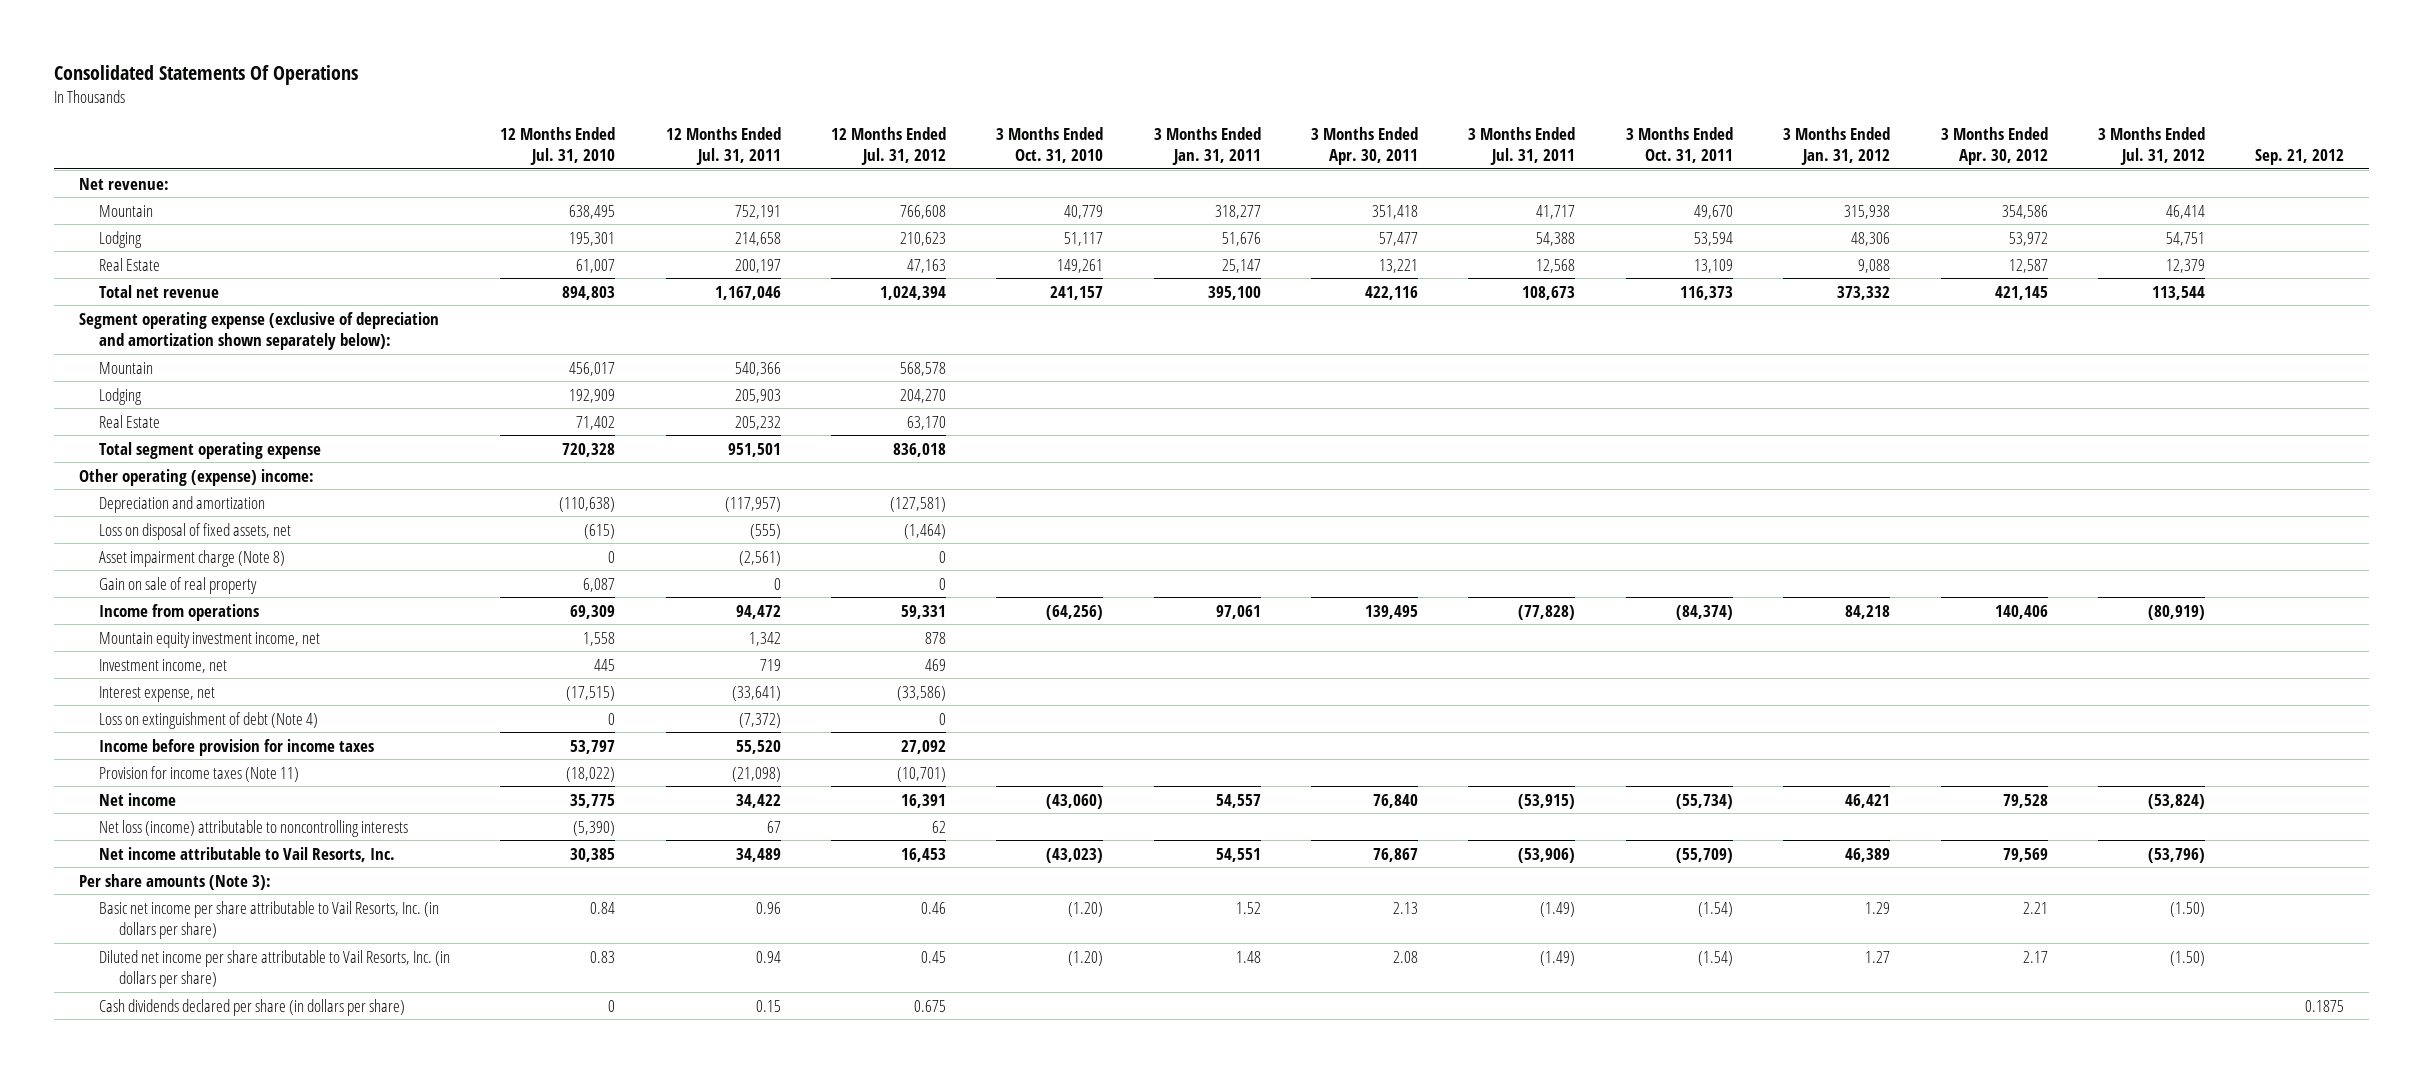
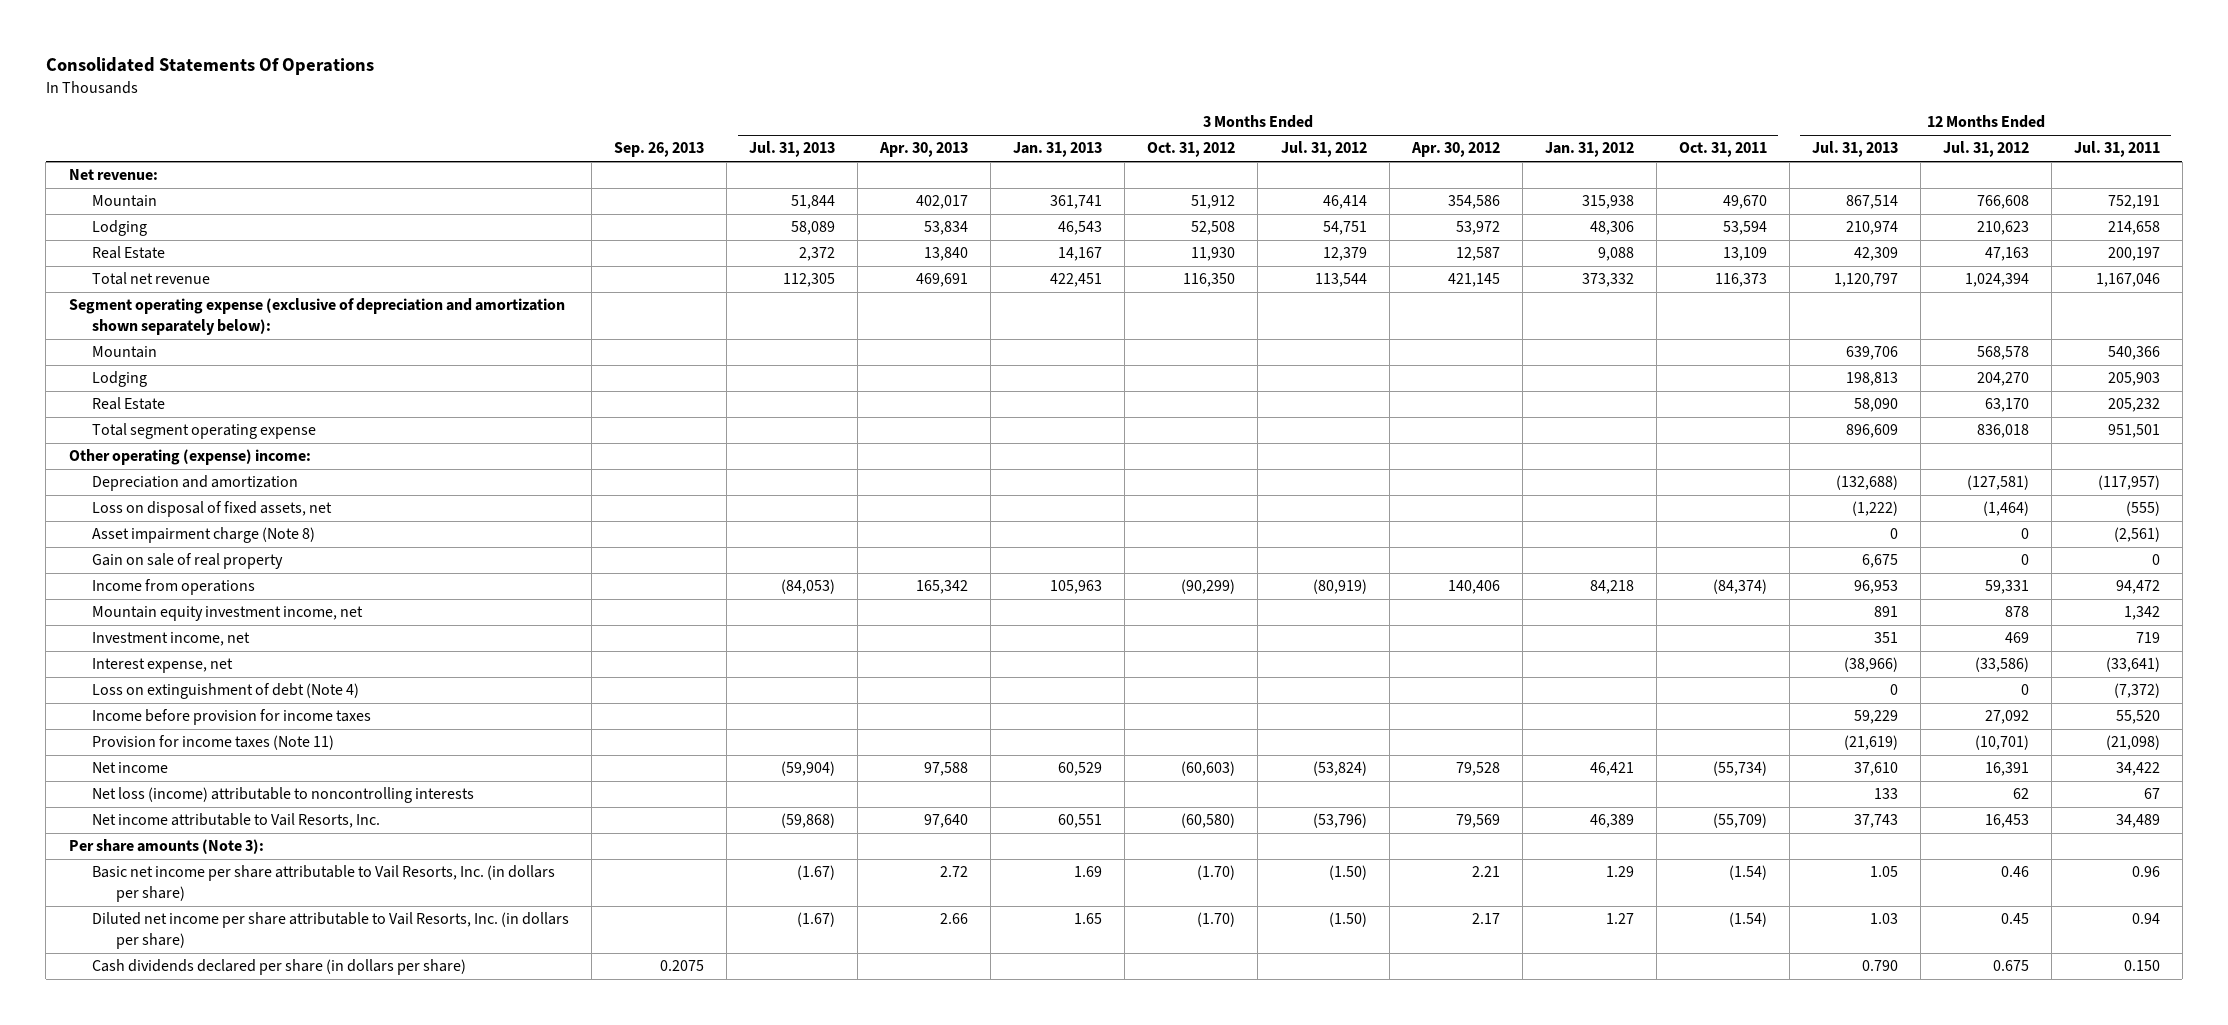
- | 12 Months Ended Jul. 31, 2010 | 12 Months Ended Jul. 31, 2011 | 12 Months Ended Jul. 31, 2012 | 3 Months Ended Oct. 31, 2010 | 3 Months Ended Jan. 31, 2011 | 3 Months Ended Apr. 30, 2011 | 3 Months Ended Jul. 31, 2011 | 3 Months Ended Oct. 31, 2011 | 3 Months Ended Jan. 31, 2012 | 3 Months Ended Apr. 30, 2012 | 3 Months Ended Jul. 31, 2012 | Sep. 21, 2012
+ | Sep. 26, 2013 | 3 Months Ended Jul. 31, 2013 | 3 Months Ended Apr. 30, 2013 | 3 Months Ended Jan. 31, 2013 | 3 Months Ended Oct. 31, 2012 | 3 Months Ended Jul. 31, 2012 | 3 Months Ended Apr. 30, 2012 | 3 Months Ended Jan. 31, 2012 | 3 Months Ended Oct. 31, 2011 | 12 Months Ended Jul. 31, 2013 | 12 Months Ended Jul. 31, 2012 | 12 Months Ended Jul. 31, 2011
- Cash dividends declared per share (in dollars per share) | 0 | 0.15 | 0.675 | | | | | | | | | 0.1875
+ Cash dividends declared per share (in dollars per share) | 0.2075 | | | | | | | | | 0.790 | 0.675 | 0.150

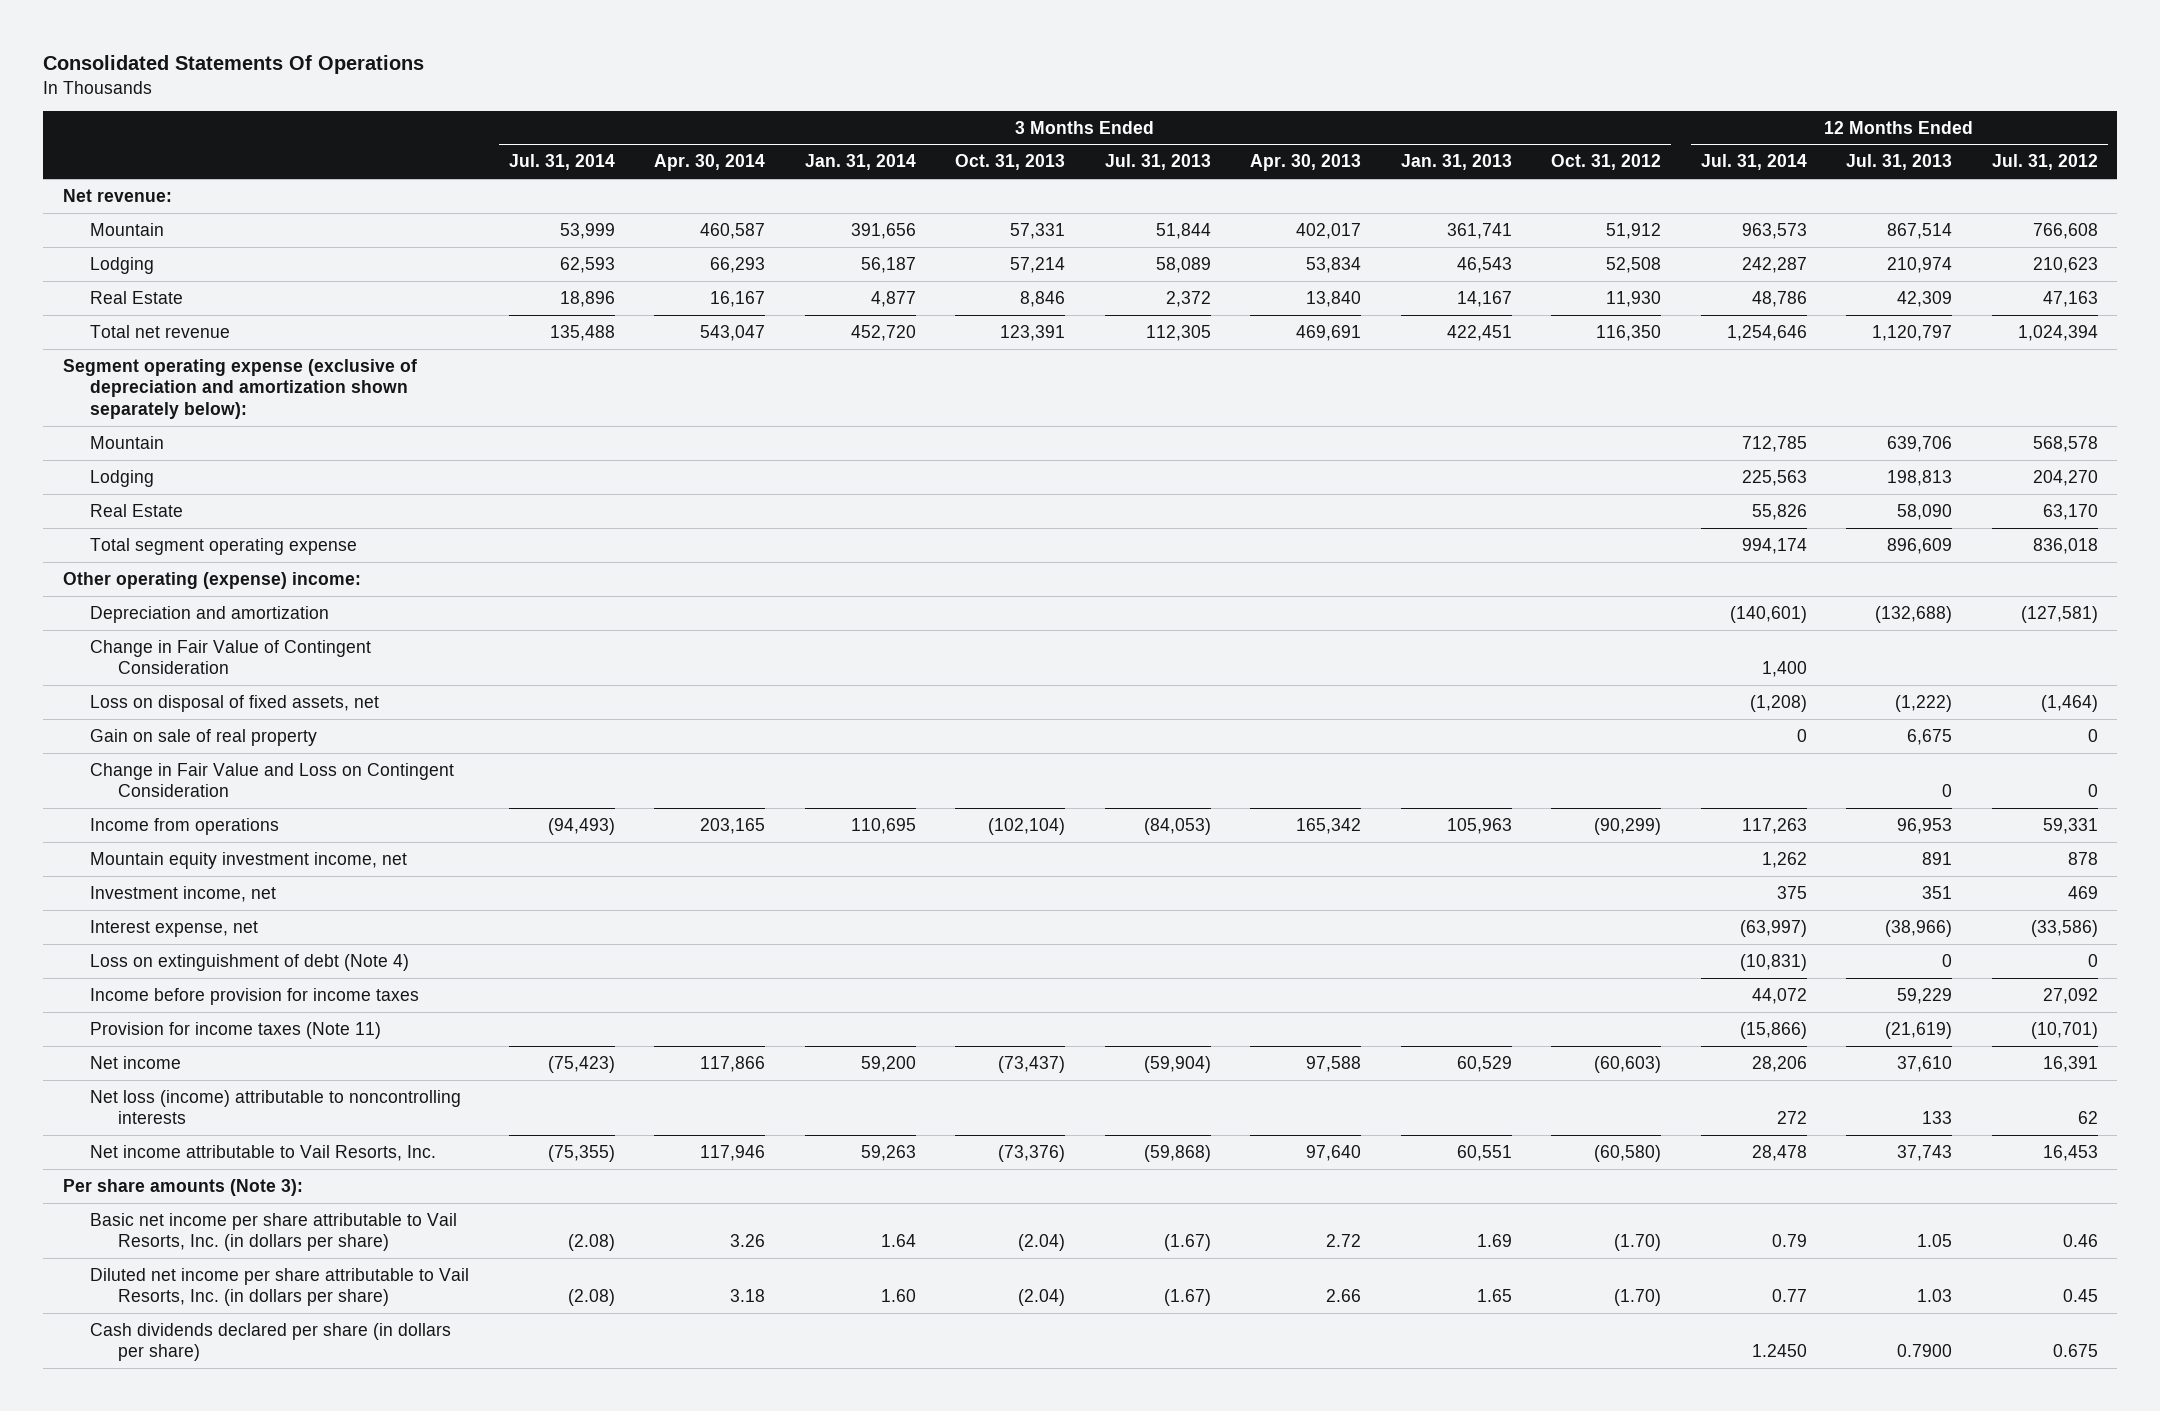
- | Sep. 26, 2013 | 3 Months Ended Jul. 31, 2013 | 3 Months Ended Apr. 30, 2013 | 3 Months Ended Jan. 31, 2013 | 3 Months Ended Oct. 31, 2012 | 3 Months Ended Jul. 31, 2012 | 3 Months Ended Apr. 30, 2012 | 3 Months Ended Jan. 31, 2012 | 3 Months Ended Oct. 31, 2011 | 12 Months Ended Jul. 31, 2013 | 12 Months Ended Jul. 31, 2012 | 12 Months Ended Jul. 31, 2011
+ | 3 Months Ended Jul. 31, 2014 | 3 Months Ended Apr. 30, 2014 | 3 Months Ended Jan. 31, 2014 | 3 Months Ended Oct. 31, 2013 | 3 Months Ended Jul. 31, 2013 | 3 Months Ended Apr. 30, 2013 | 3 Months Ended Jan. 31, 2013 | 3 Months Ended Oct. 31, 2012 | 12 Months Ended Jul. 31, 2014 | 12 Months Ended Jul. 31, 2013 | 12 Months Ended Jul. 31, 2012
+ Change in Fair Value of Contingent Consideration | | | | | | | | | 1,400 | |
- Asset impairment charge (Note 8) | | | | | | | | | | 0 | 0 | (2,561)
+ Change in Fair Value and Loss on Contingent Consideration | | | | | | | | | | 0 | 0
- Cash dividends declared per share (in dollars per share) | 0.2075 | | | | | | | | | 0.790 | 0.675 | 0.150
+ Cash dividends declared per share (in dollars per share) | | | | | | | | | 1.2450 | 0.7900 | 0.675

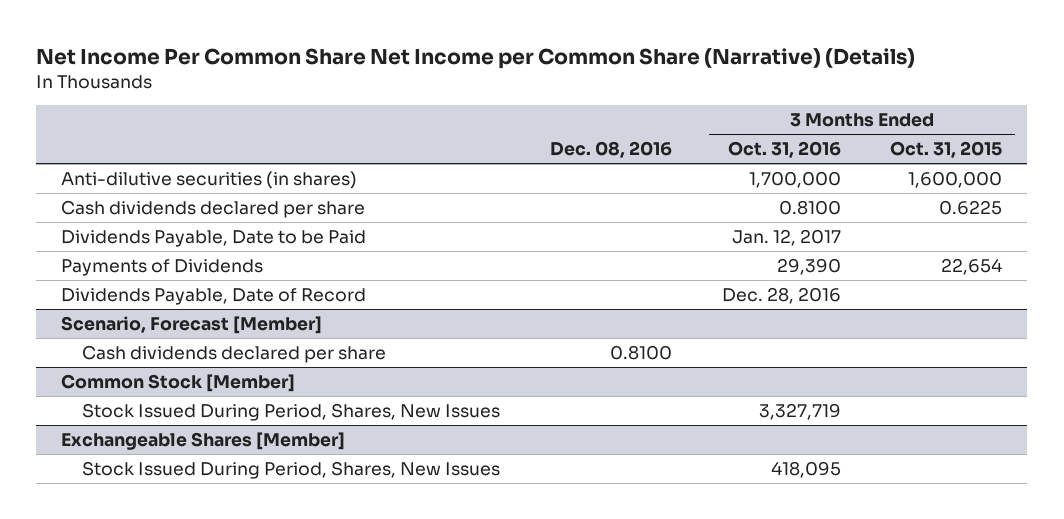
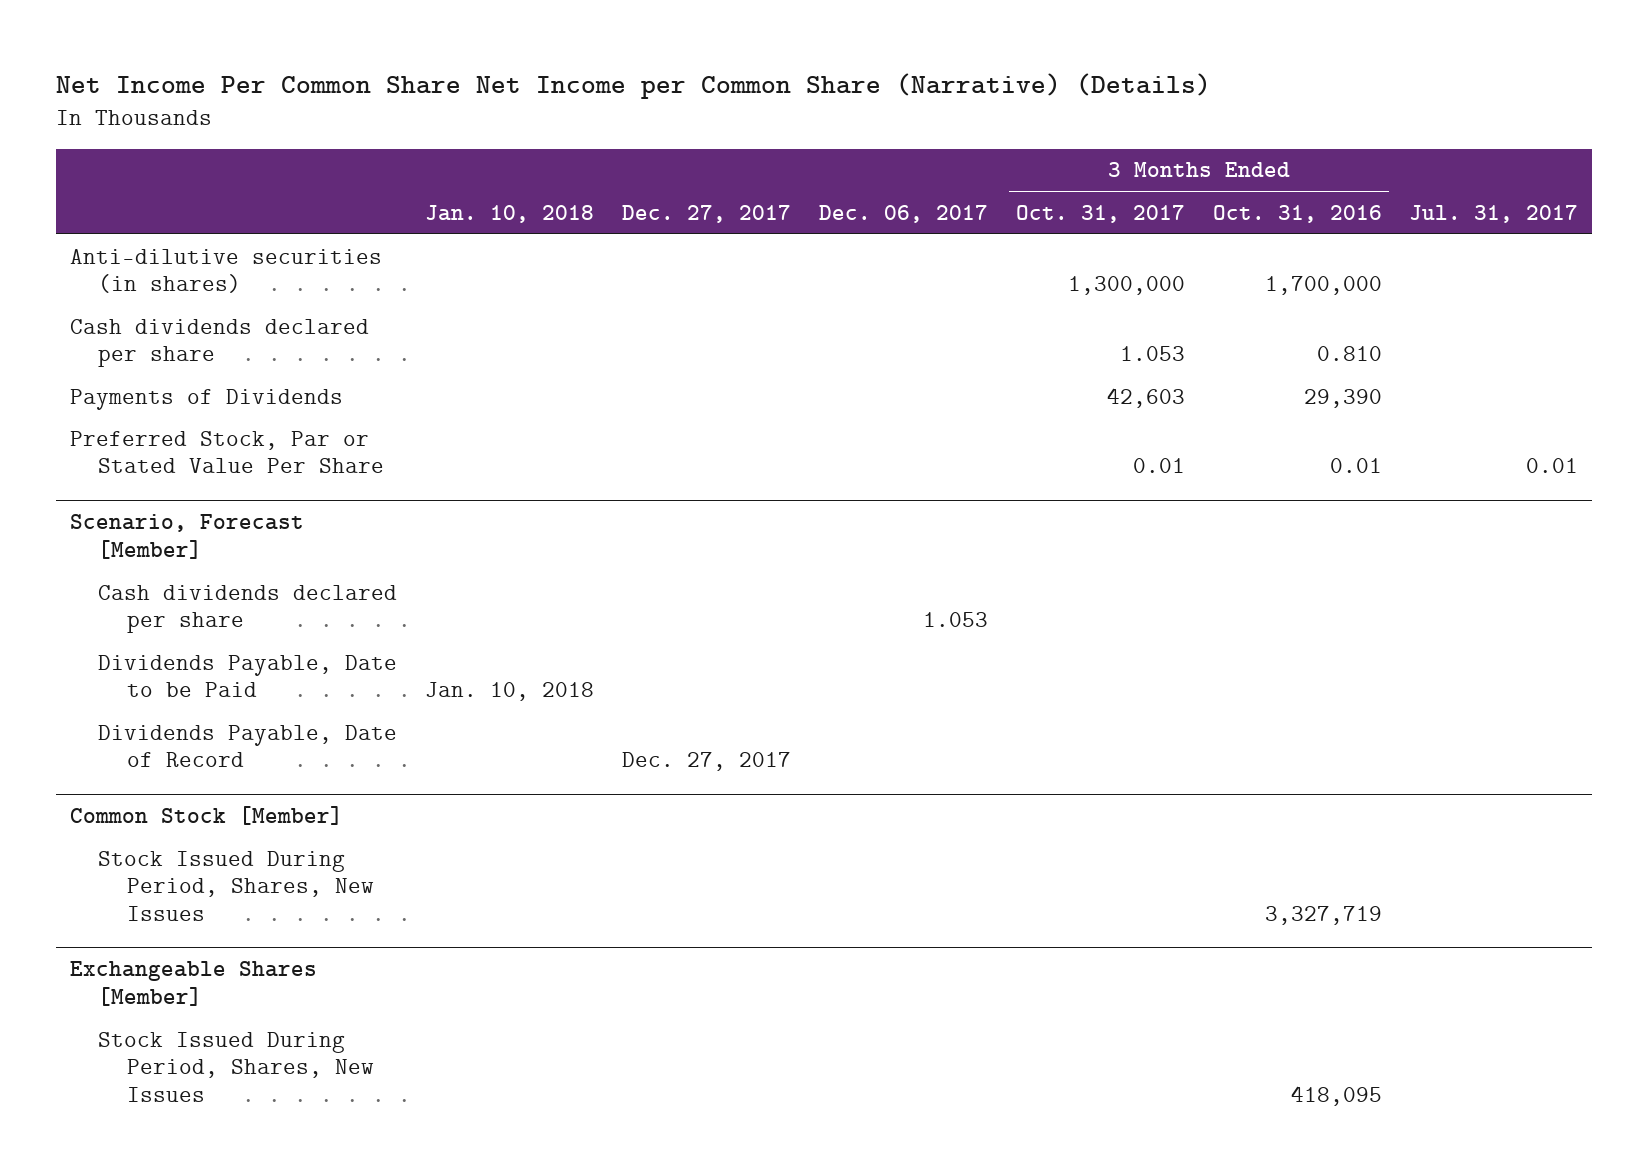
- | Dec. 08, 2016 | 3 Months Ended Oct. 31, 2016 | 3 Months Ended Oct. 31, 2015
+ | Jan. 10, 2018 | Dec. 27, 2017 | Dec. 06, 2017 | 3 Months Ended Oct. 31, 2017 | 3 Months Ended Oct. 31, 2016 | Jul. 31, 2017
- Cash dividends declared per share | | 0.8100 | 0.6225
- Dividends Payable, Date to be Paid | | Jan. 12, 2017 |
+ Cash dividends declared per share | | | | 1.053 | 0.810 |
- Dividends Payable, Date of Record | | Dec. 28, 2016 |
+ Preferred Stock, Par or Stated Value Per Share | | | | 0.01 | 0.01 | 0.01
@ Scenario, Forecast [Member]
+ Dividends Payable, Date to be Paid | Jan. 10, 2018 | | | | |
+ Dividends Payable, Date of Record | | Dec. 27, 2017 | | | |

